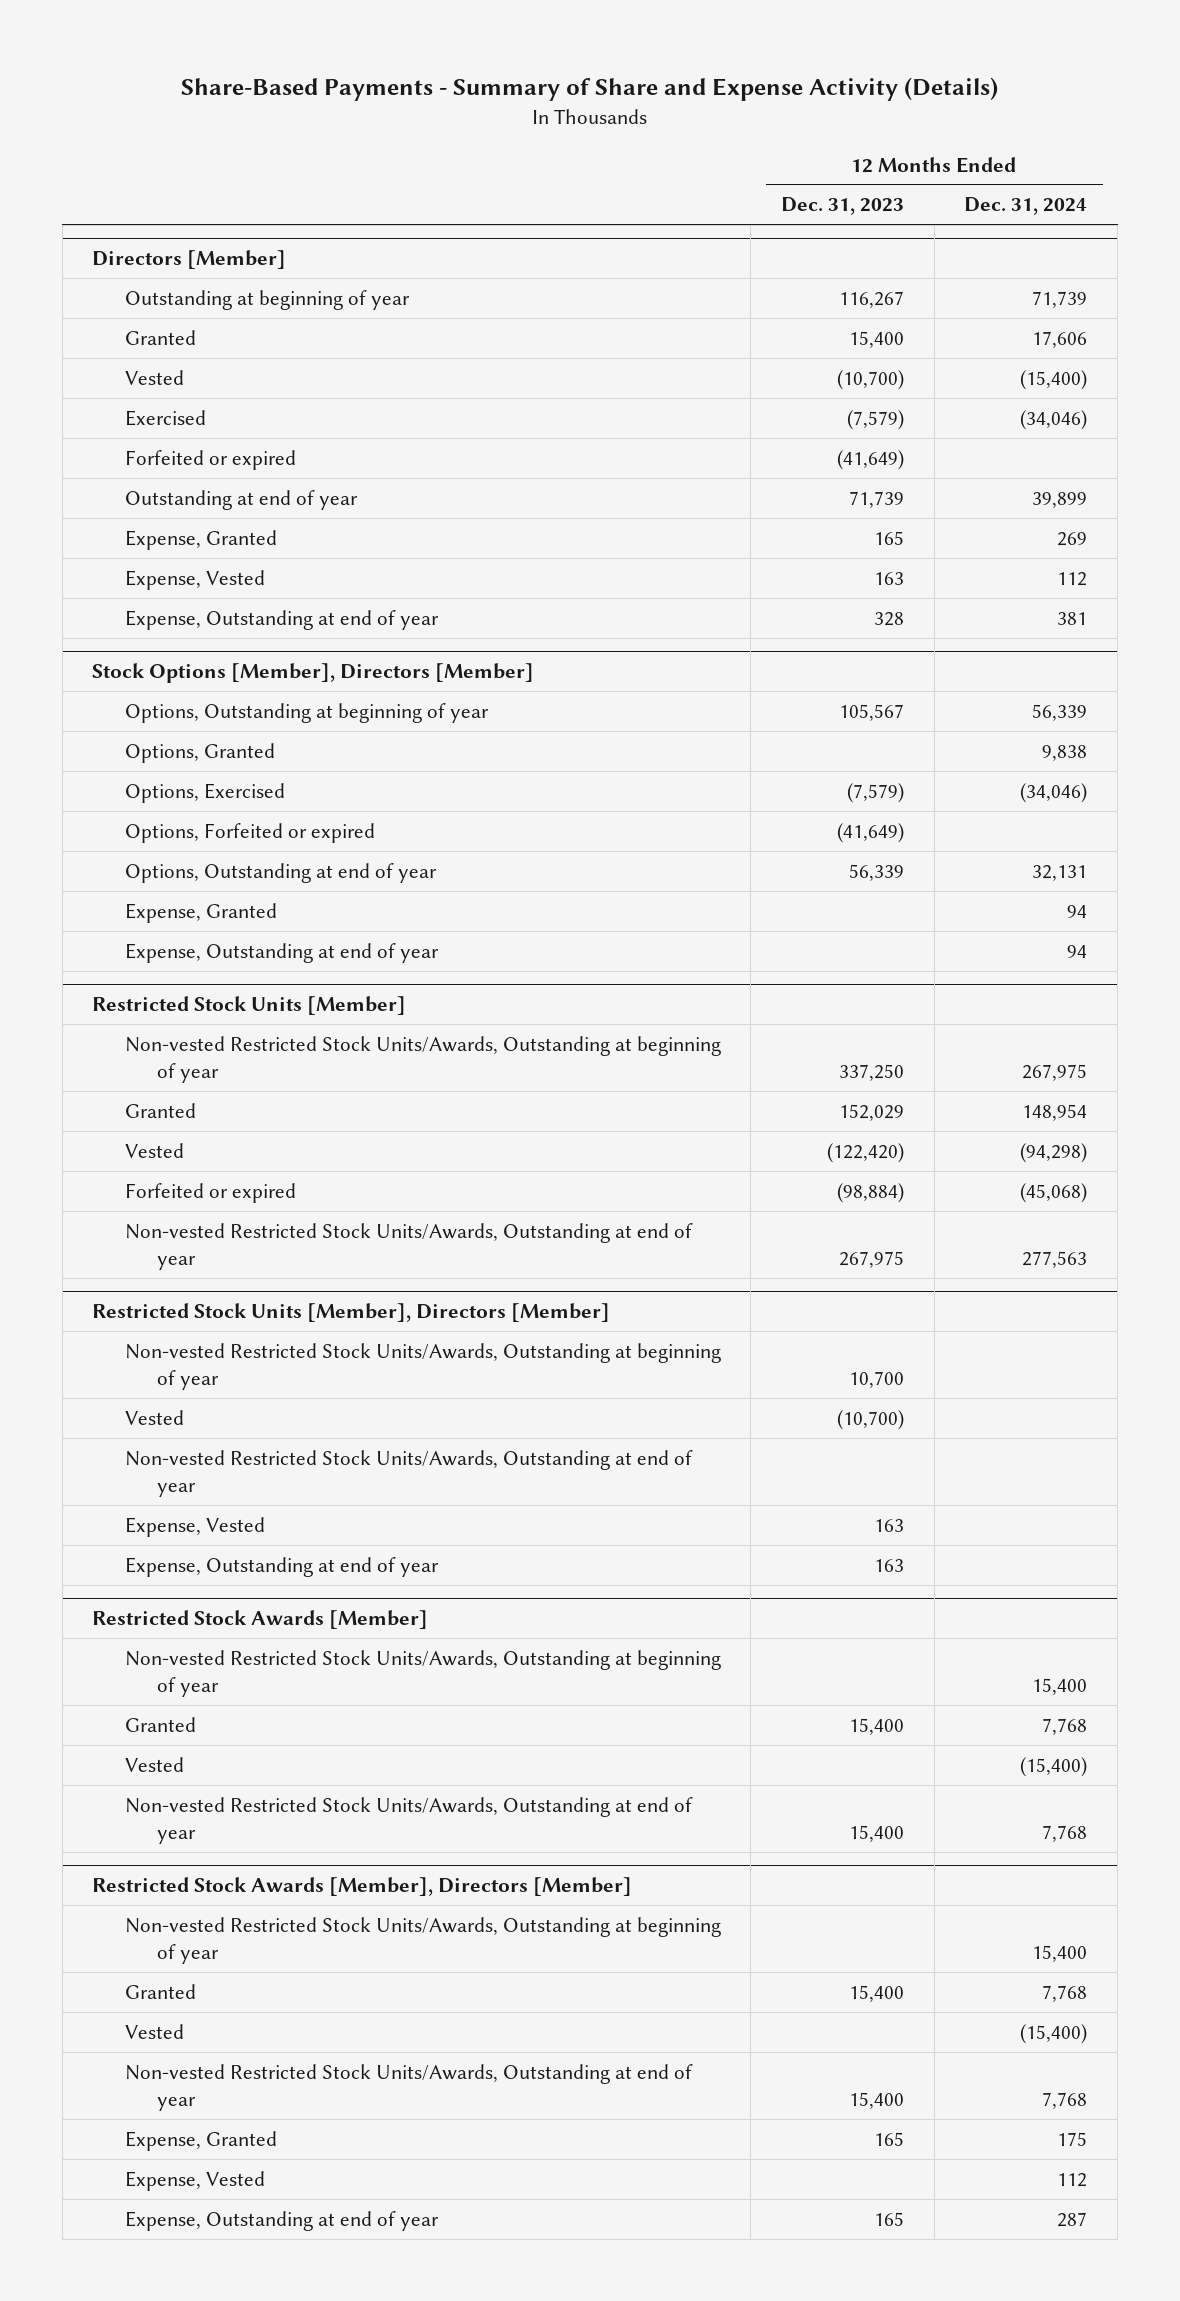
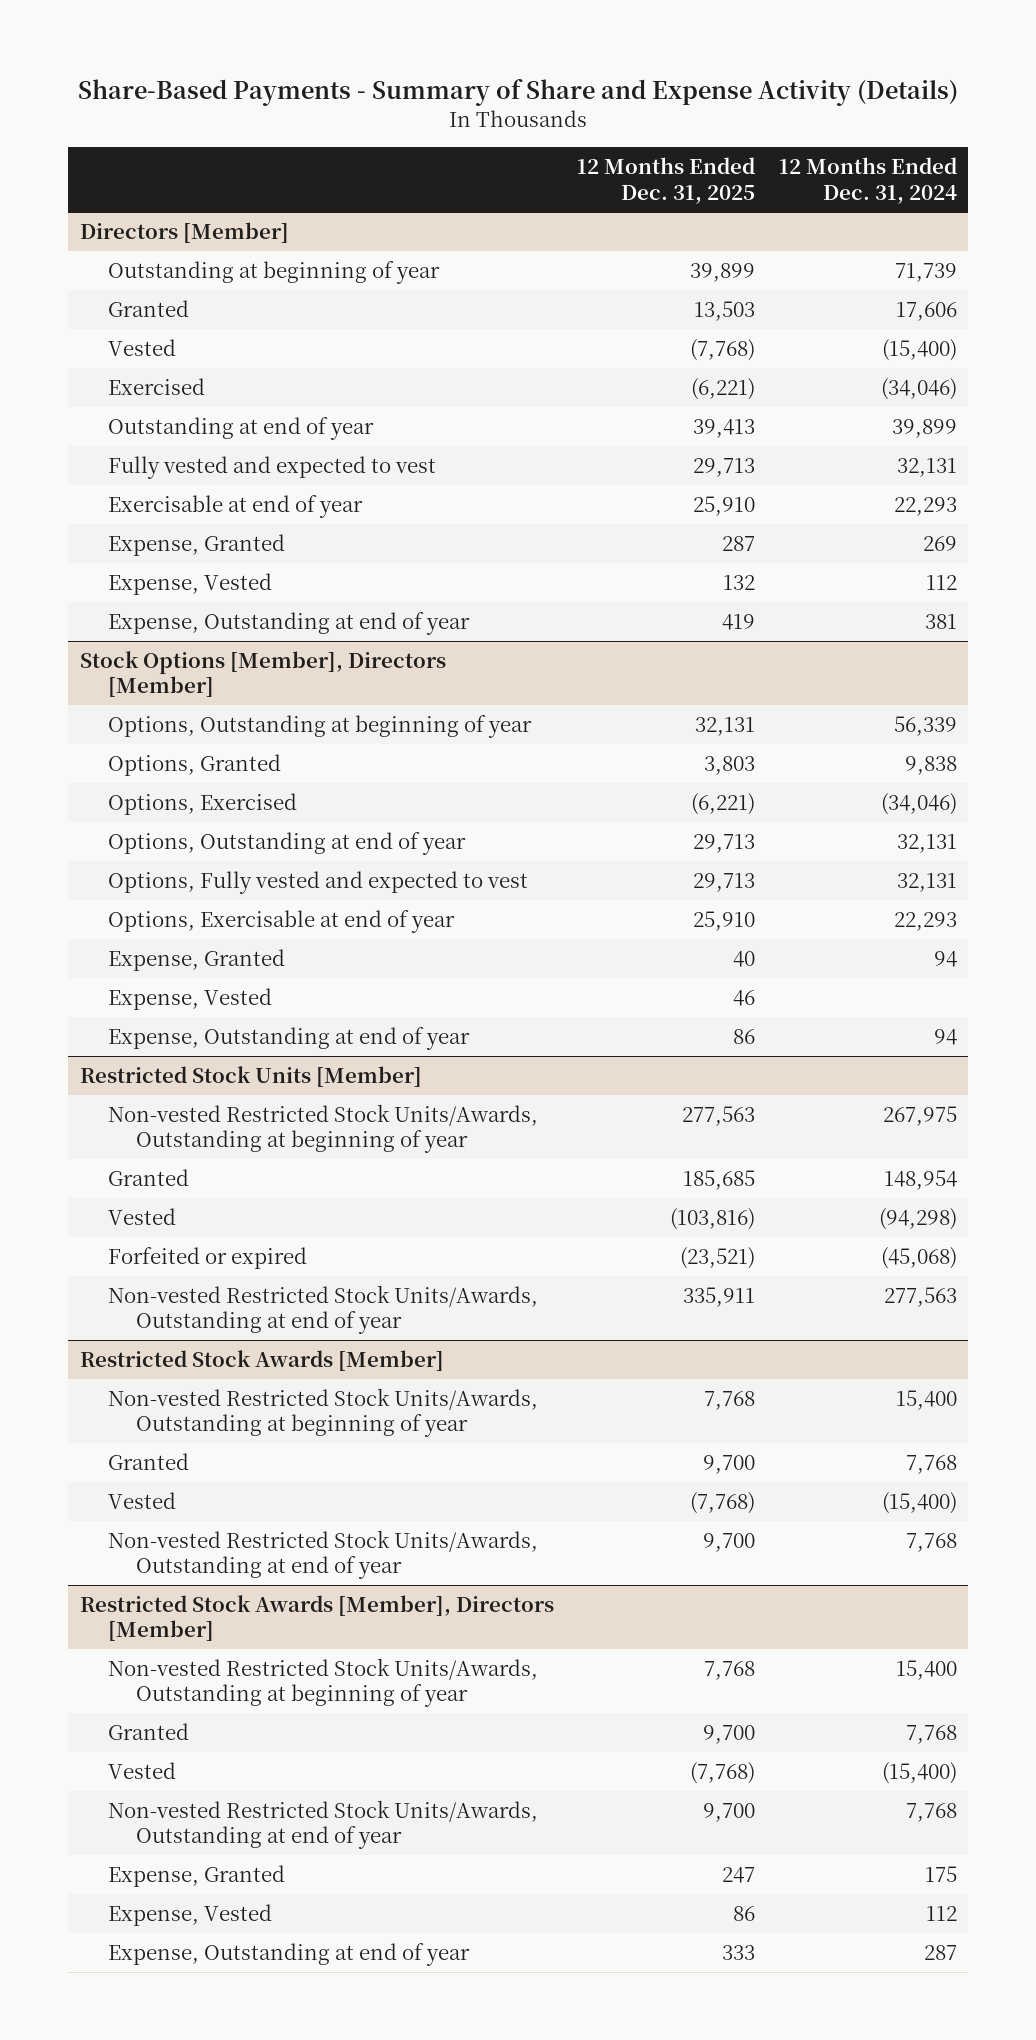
- | 12 Months Ended Dec. 31, 2023 | 12 Months Ended Dec. 31, 2024
+ | 12 Months Ended Dec. 31, 2025 | 12 Months Ended Dec. 31, 2024
@ Directors [Member]
- Forfeited or expired | (41,649) |
+ Fully vested and expected to vest | 29,713 | 32,131
+ Exercisable at end of year | 25,910 | 22,293
@ Stock Options [Member], Directors [Member]
- Options, Forfeited or expired | (41,649) |
+ Options, Fully vested and expected to vest | 29,713 | 32,131
+ Options, Exercisable at end of year | 25,910 | 22,293
+ Expense, Vested | 46 |
- Restricted Stock Units [Member], Directors [Member]
- Non-vested Restricted Stock Units/Awards, Outstanding at beginning of year | 10,700 |
- Vested | (10,700) |
- Non-vested Restricted Stock Units/Awards, Outstanding at end of year
- Expense, Vested | 163 |
- Expense, Outstanding at end of year | 163 |

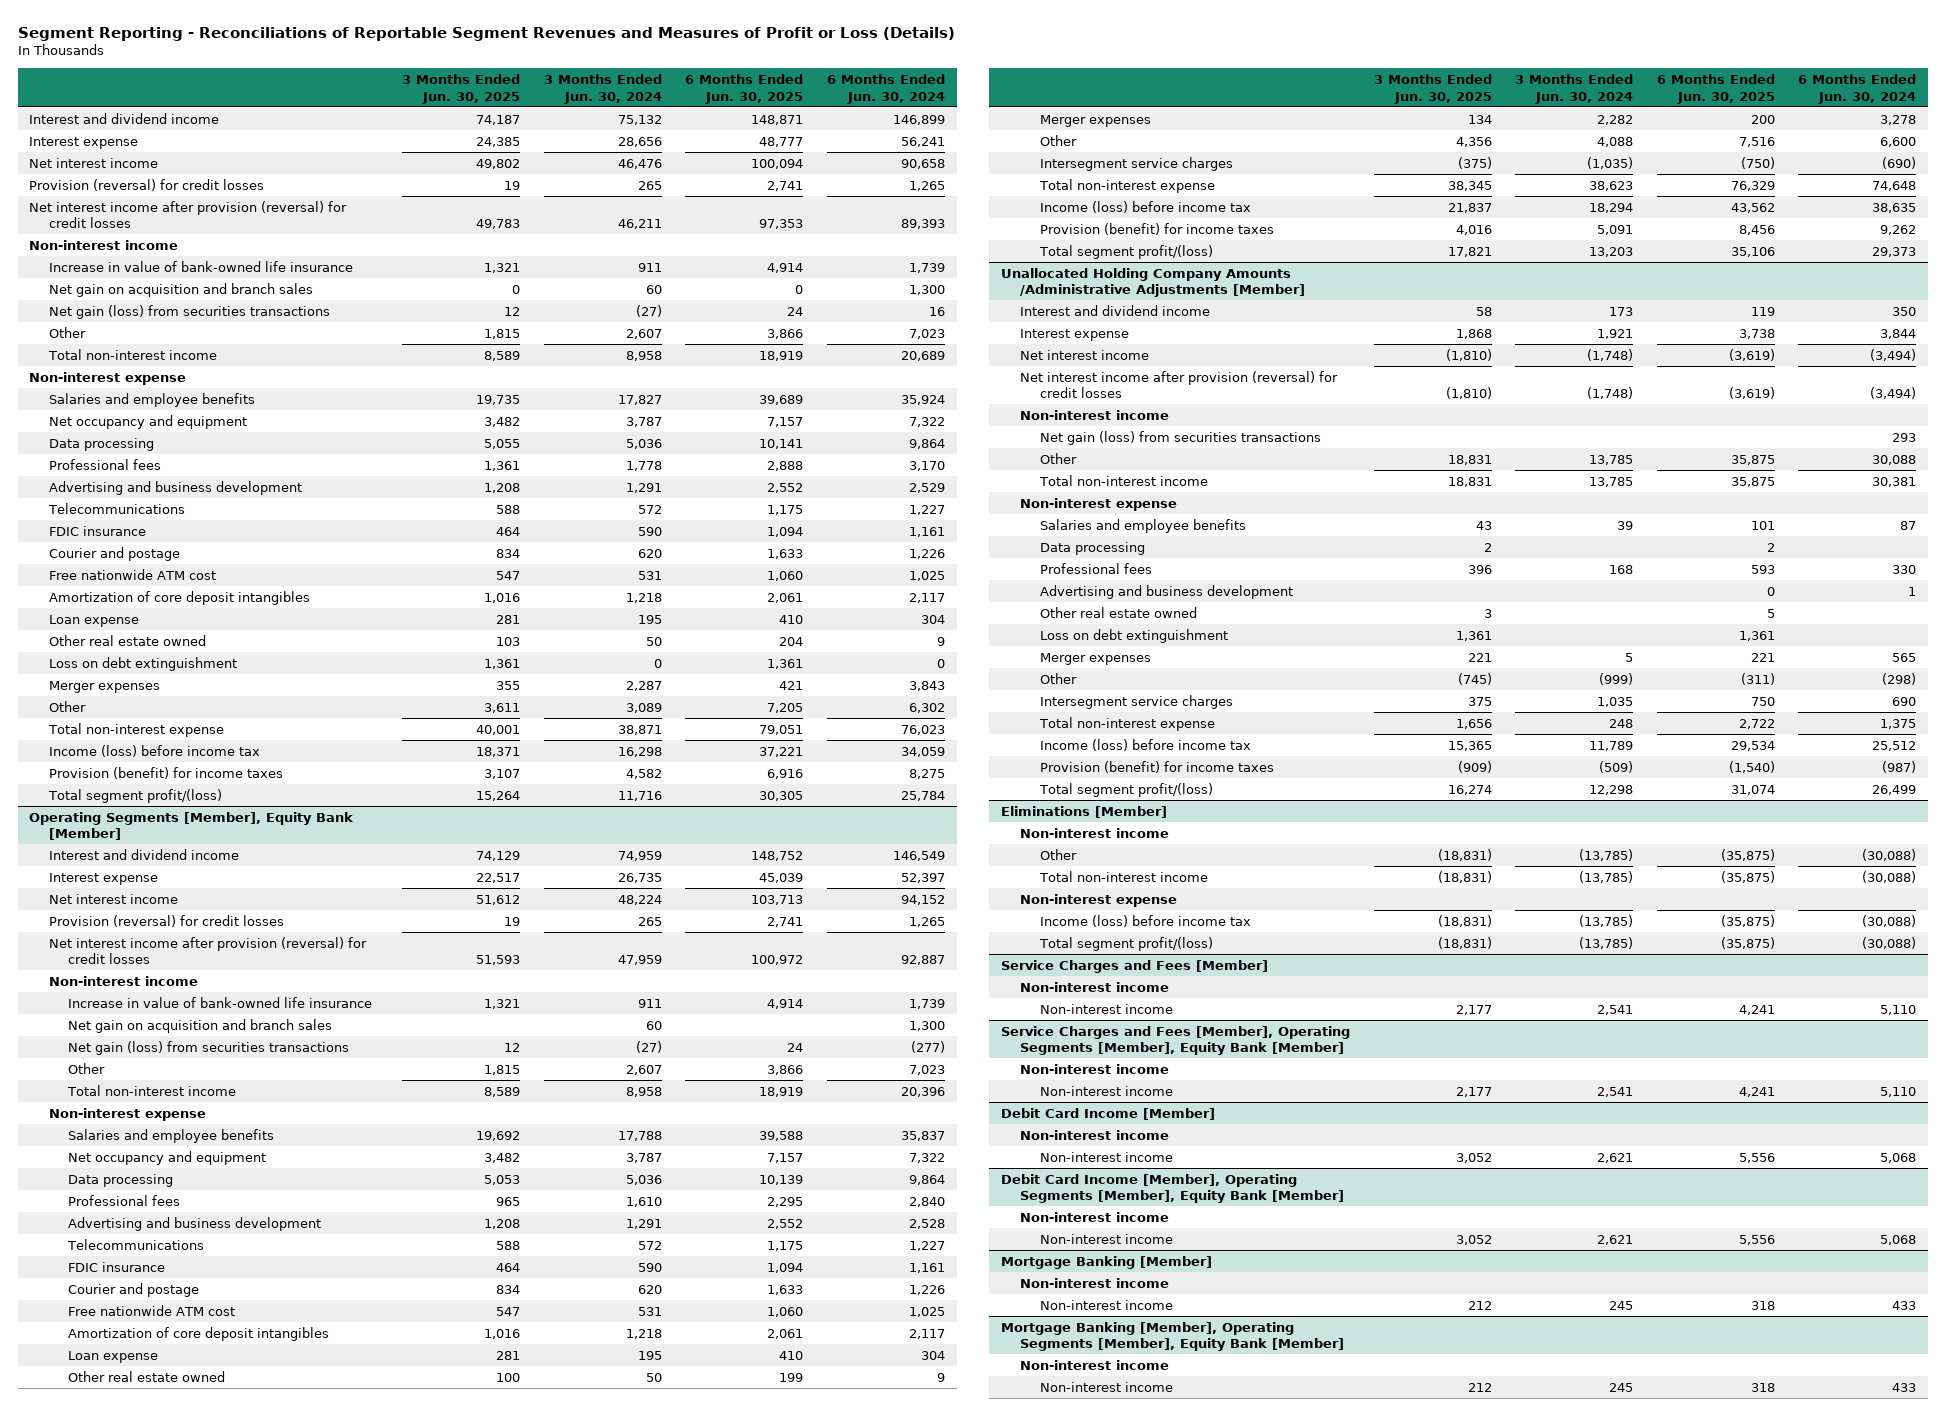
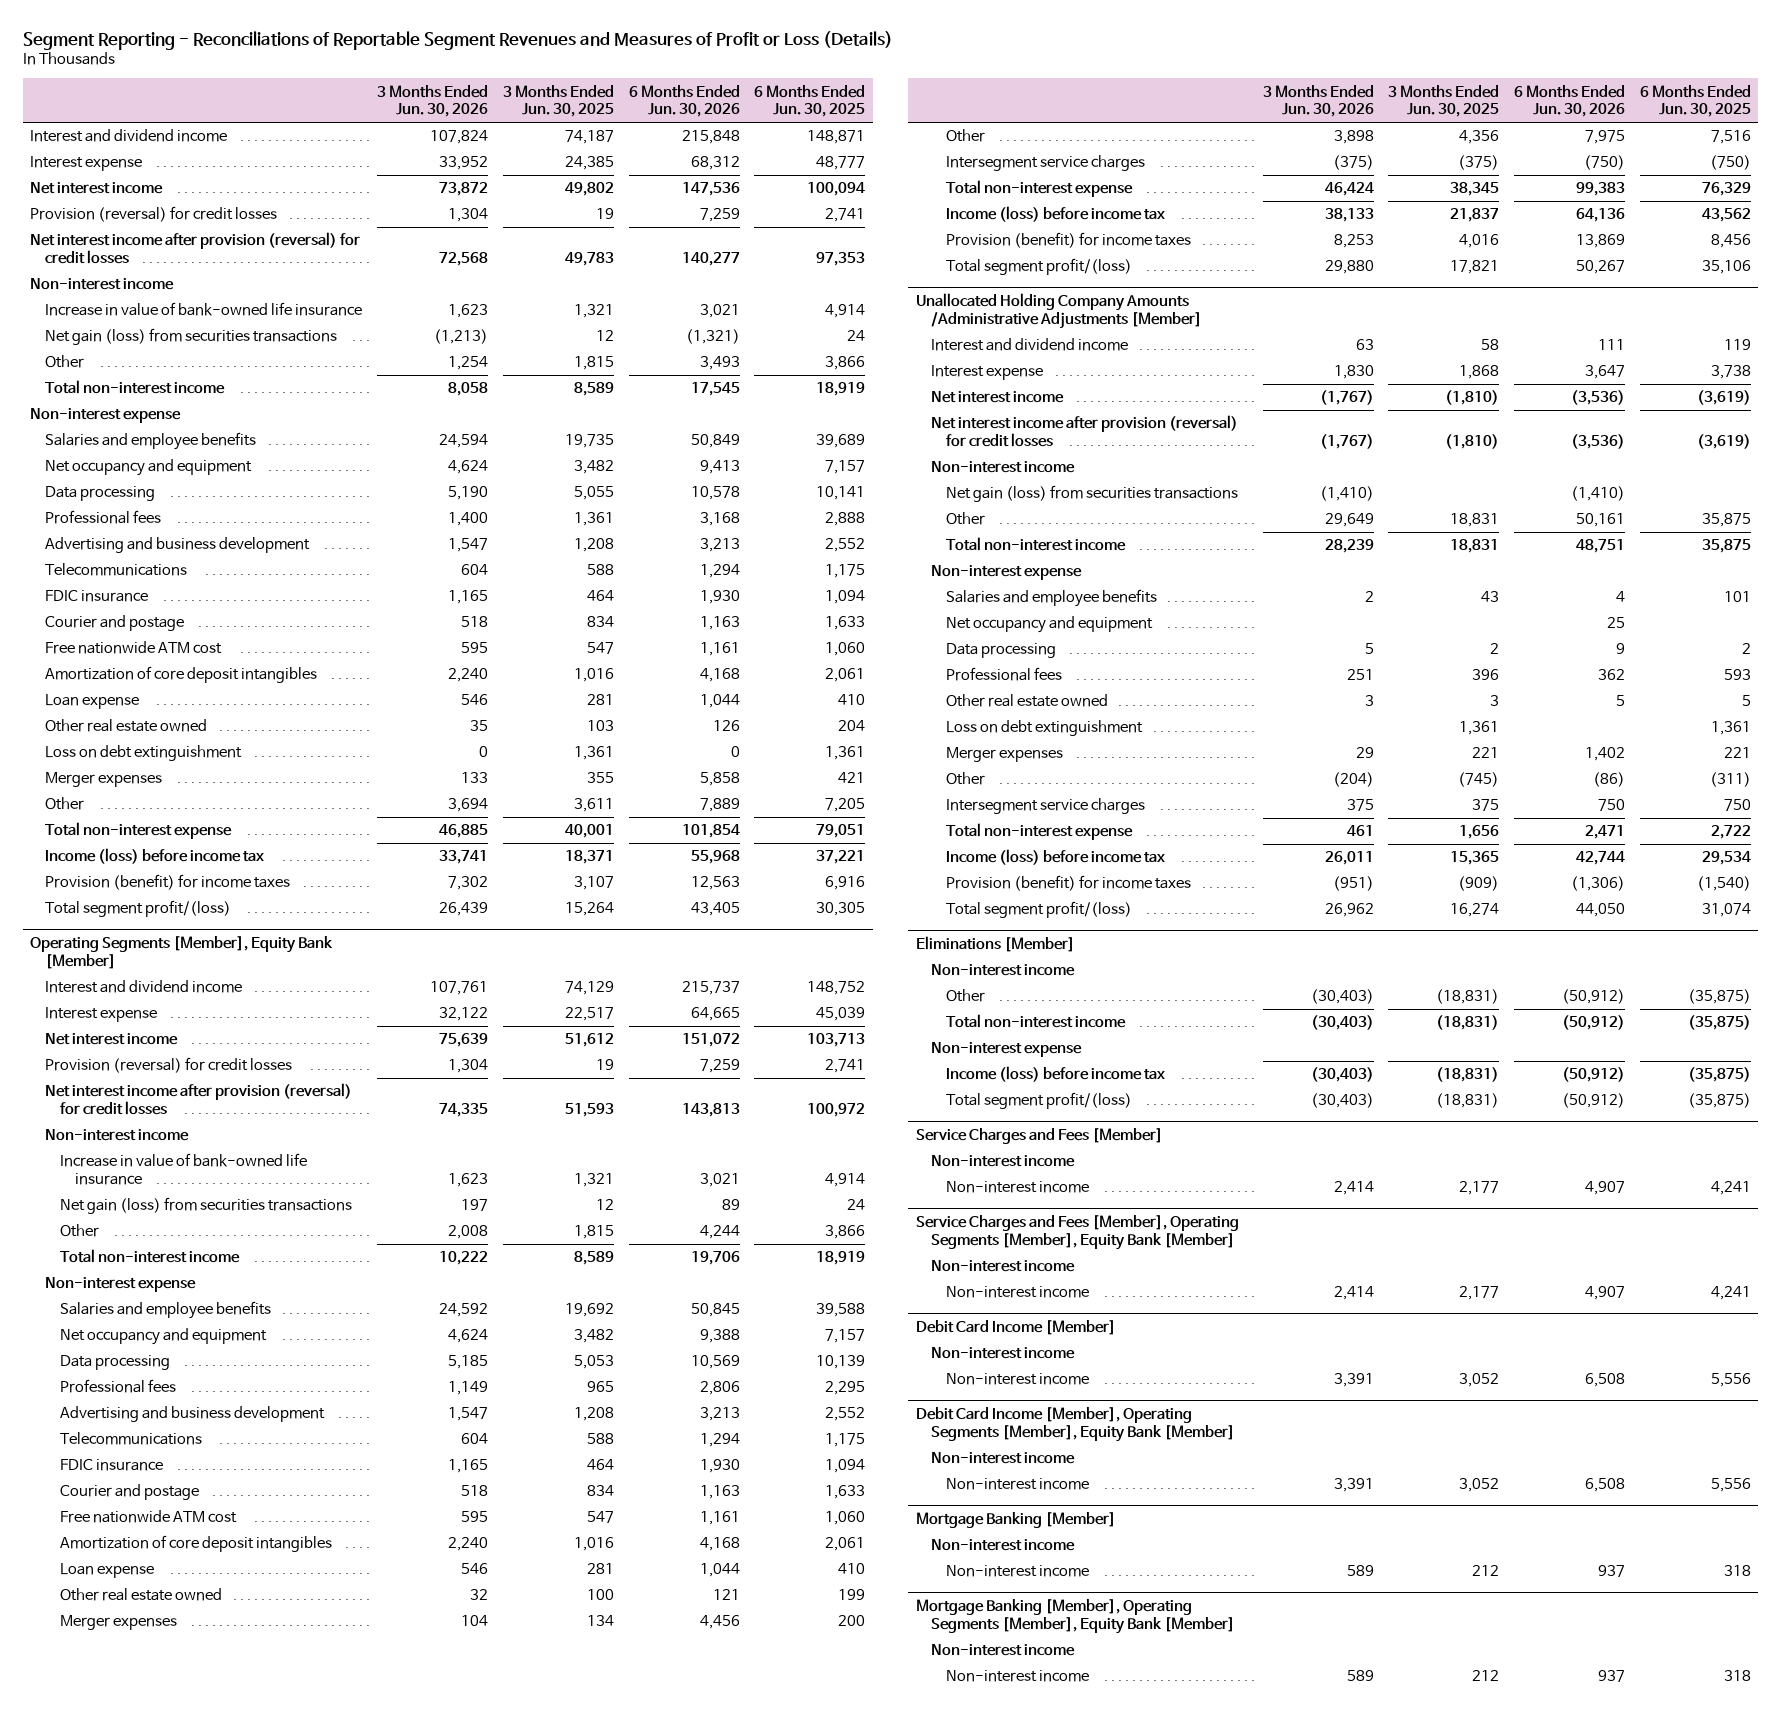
- | 3 Months Ended Jun. 30, 2025 | 3 Months Ended Jun. 30, 2024 | 6 Months Ended Jun. 30, 2025 | 6 Months Ended Jun. 30, 2024
+ | 3 Months Ended Jun. 30, 2026 | 3 Months Ended Jun. 30, 2025 | 6 Months Ended Jun. 30, 2026 | 6 Months Ended Jun. 30, 2025
- Net gain on acquisition and branch sales | 0 | 60 | 0 | 1,300
@ Operating Segments [Member], Equity Bank [Member]
- Net gain on acquisition and branch sales | | 60 | | 1,300
@ Unallocated Holding Company Amounts /Administrative Adjustments [Member]
+ Net occupancy and equipment | | | 25 |
- Advertising and business development | | | 0 | 1

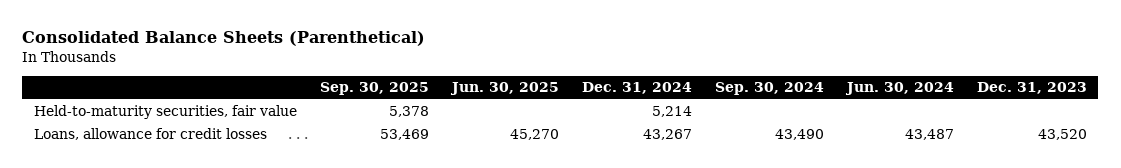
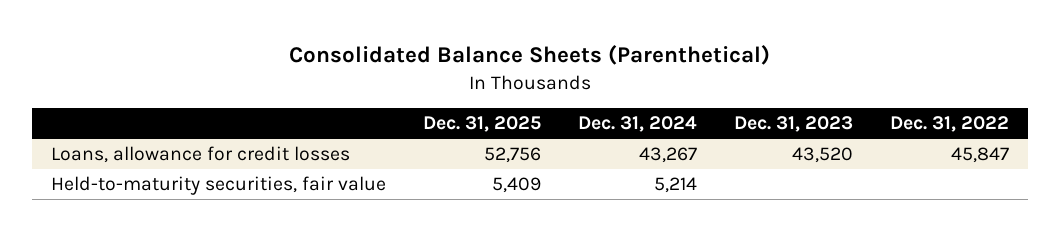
- | Sep. 30, 2025 | Jun. 30, 2025 | Dec. 31, 2024 | Sep. 30, 2024 | Jun. 30, 2024 | Dec. 31, 2023
+ | Dec. 31, 2025 | Dec. 31, 2024 | Dec. 31, 2023 | Dec. 31, 2022
moved down: Held-to-maturity securities, fair value | 5,409 | 5,214 | |

